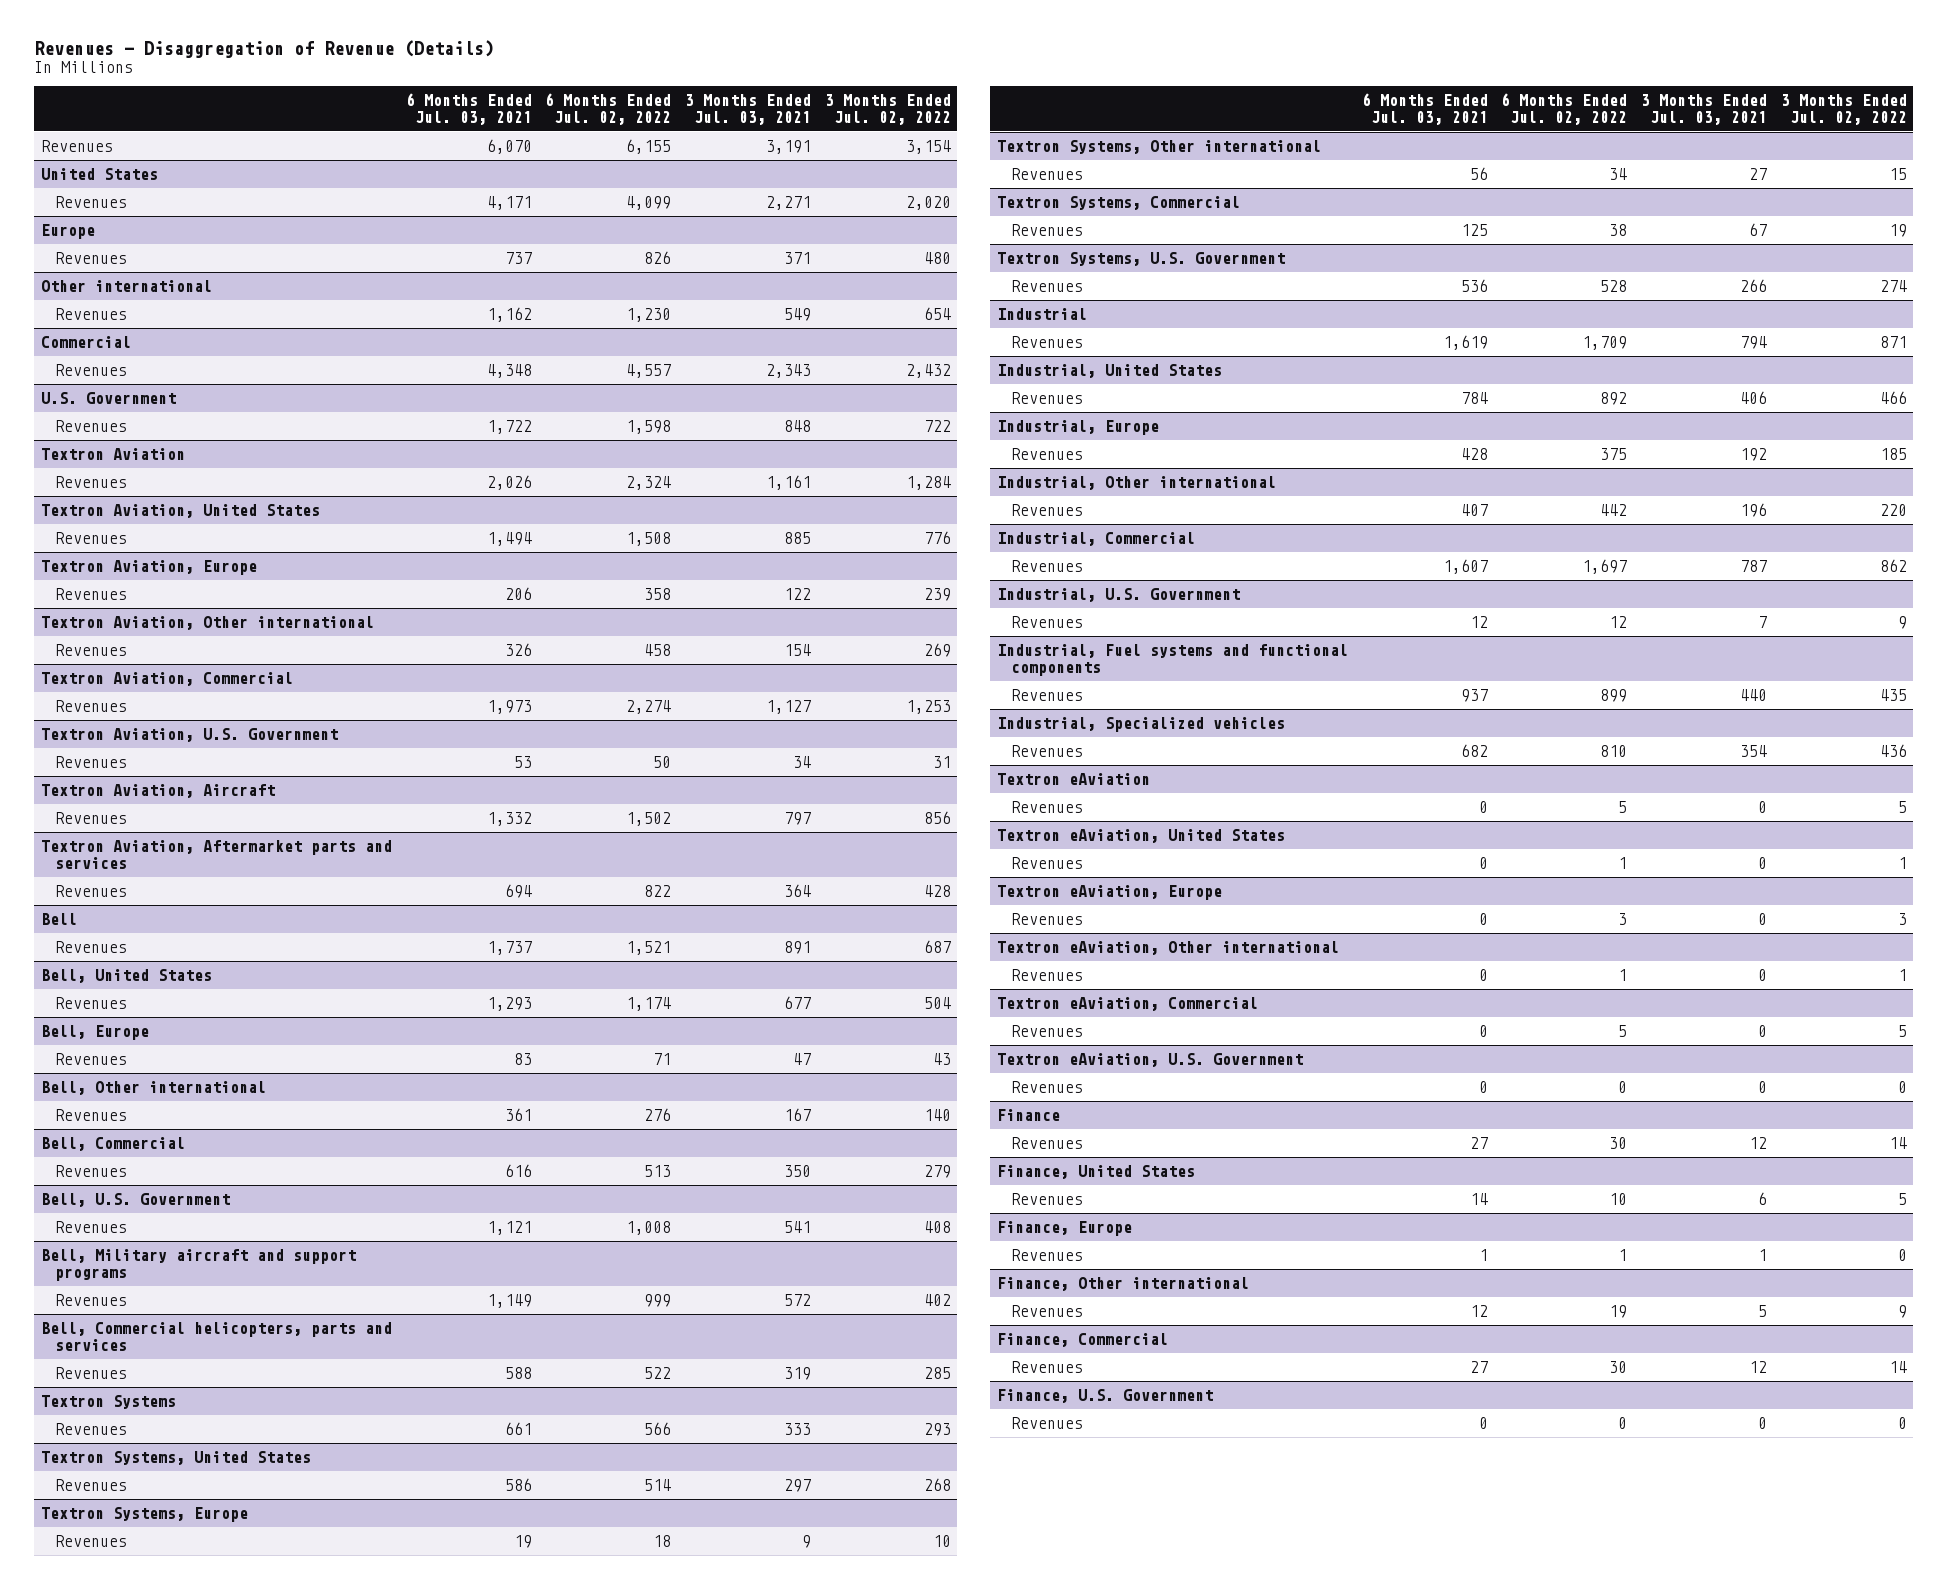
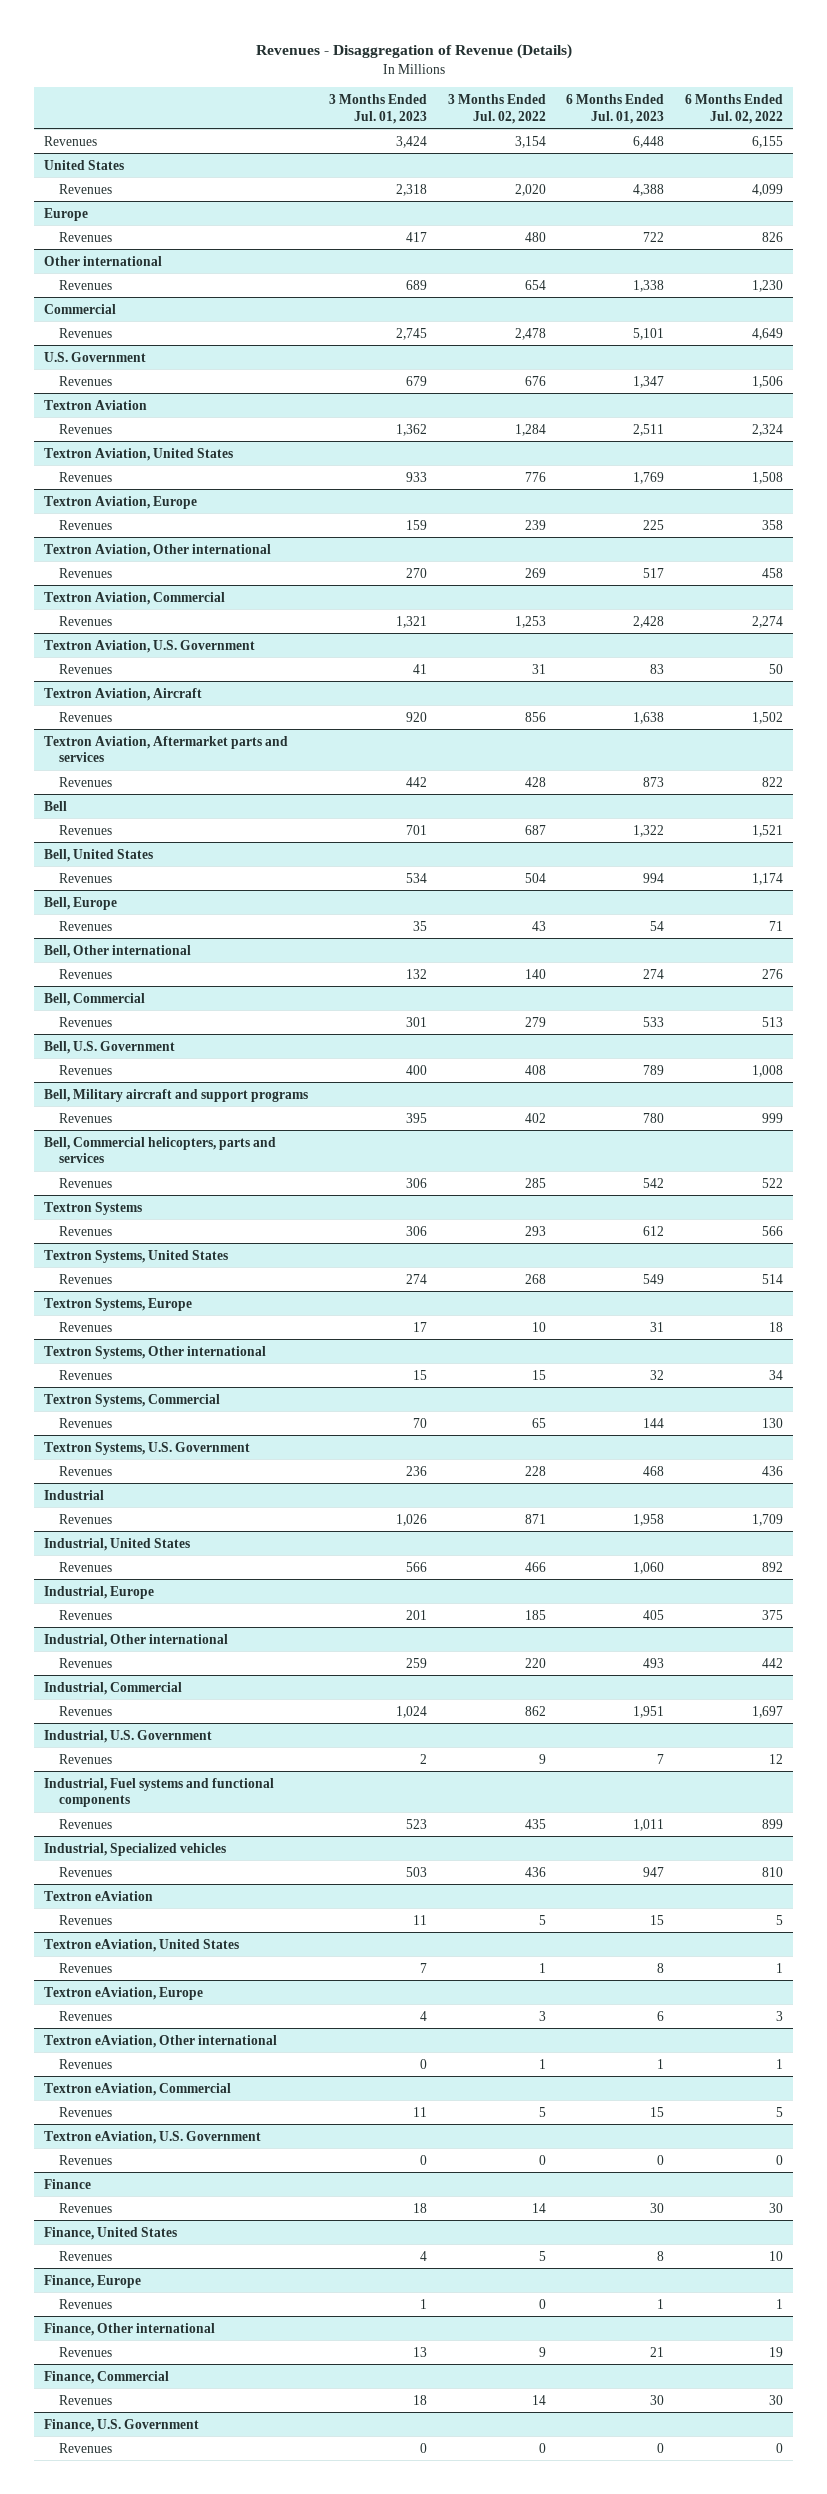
- | 6 Months Ended Jul. 03, 2021 | 6 Months Ended Jul. 02, 2022 | 3 Months Ended Jul. 03, 2021 | 3 Months Ended Jul. 02, 2022
+ | 3 Months Ended Jul. 01, 2023 | 3 Months Ended Jul. 02, 2022 | 6 Months Ended Jul. 01, 2023 | 6 Months Ended Jul. 02, 2022
@ Commercial
- Revenues | 4,348 | 4,557 | 2,343 | 2,432
+ Revenues | 2,745 | 2,478 | 5,101 | 4,649
@ U.S. Government
- Revenues | 1,722 | 1,598 | 848 | 722
+ Revenues | 679 | 676 | 1,347 | 1,506
@ Textron Systems, Commercial
- Revenues | 125 | 38 | 67 | 19
+ Revenues | 70 | 65 | 144 | 130
@ Textron Systems, U.S. Government
- Revenues | 536 | 528 | 266 | 274
+ Revenues | 236 | 228 | 468 | 436

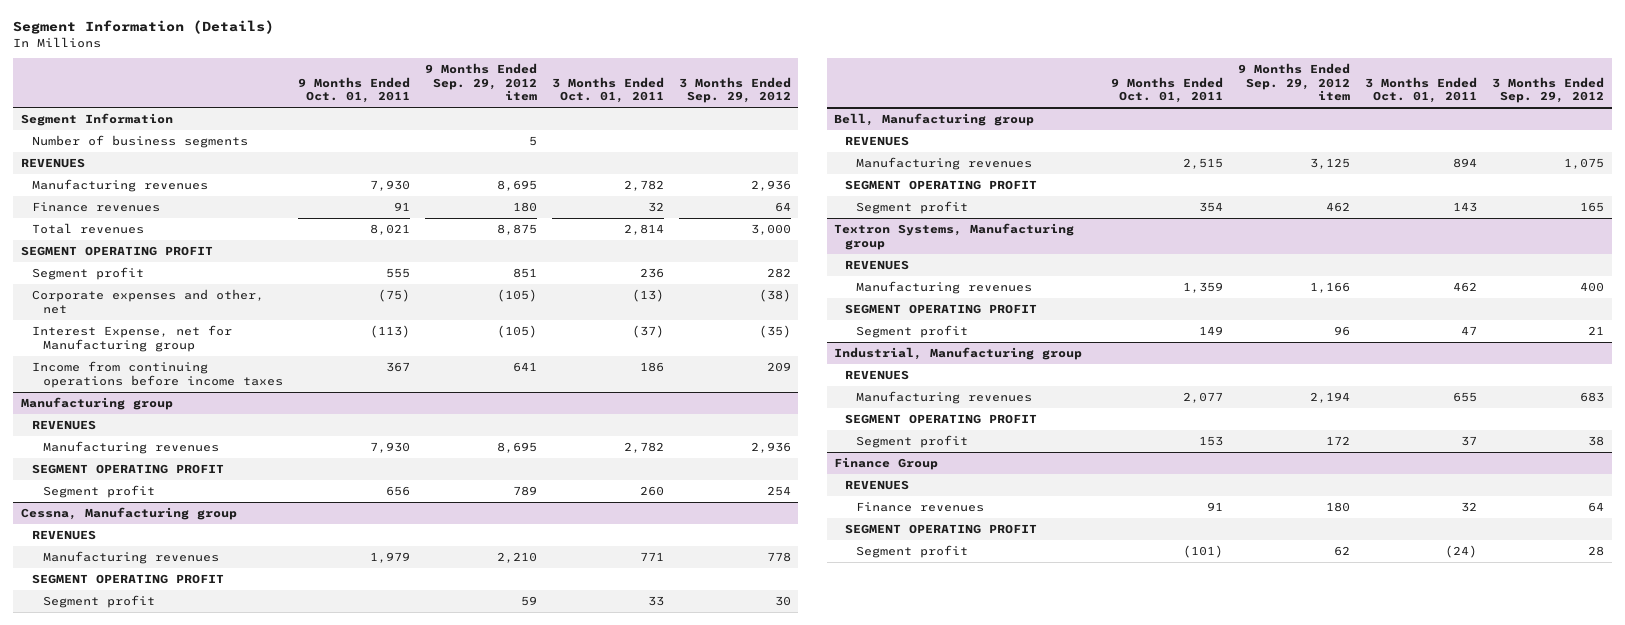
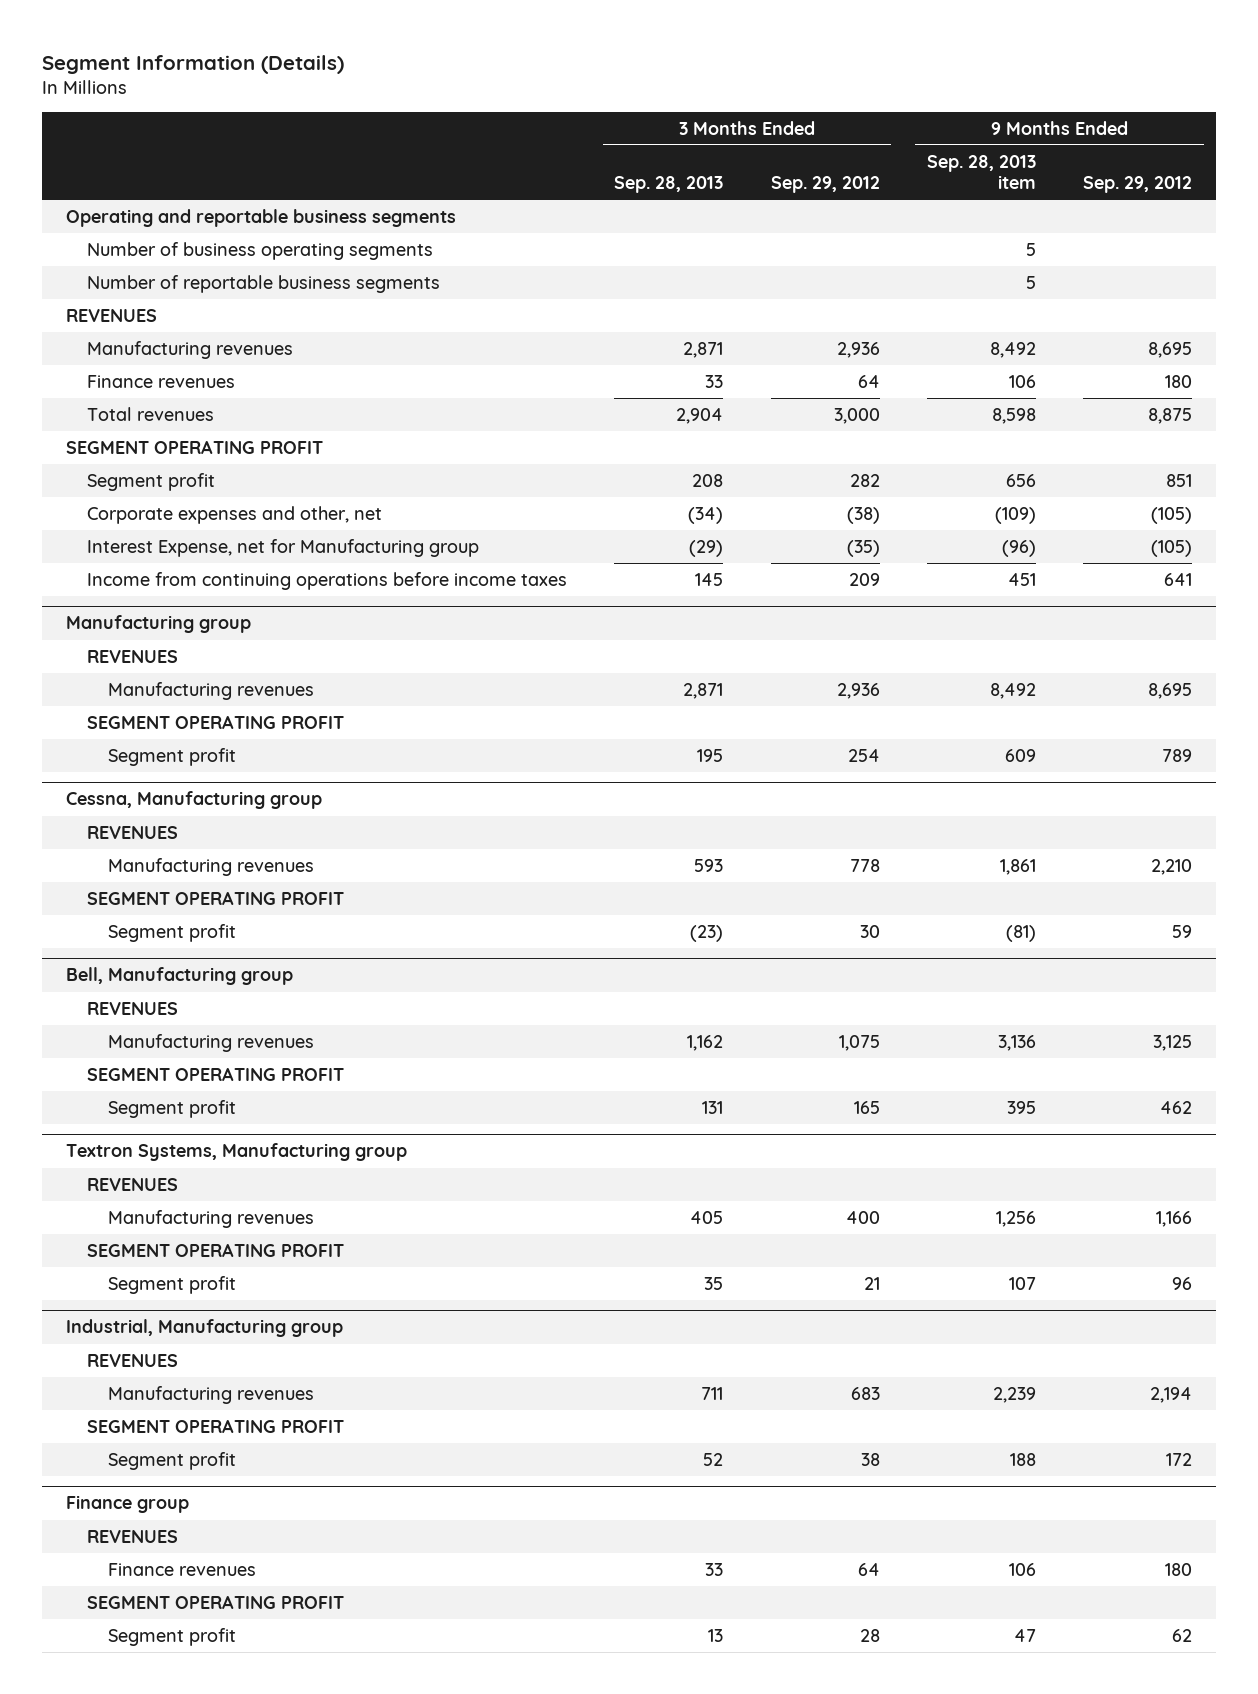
- | 9 Months Ended Oct. 01, 2011 | 9 Months Ended Sep. 29, 2012 item | 3 Months Ended Oct. 01, 2011 | 3 Months Ended Sep. 29, 2012
+ | 3 Months Ended Sep. 28, 2013 | 3 Months Ended Sep. 29, 2012 | 9 Months Ended Sep. 28, 2013 item | 9 Months Ended Sep. 29, 2012
- Segment Information
- Number of business segments | | 5 | |
+ Operating and reportable business segments
+ Number of business operating segments | | | 5 |
+ Number of reportable business segments | | | 5 |
- Finance Group
+ Finance group

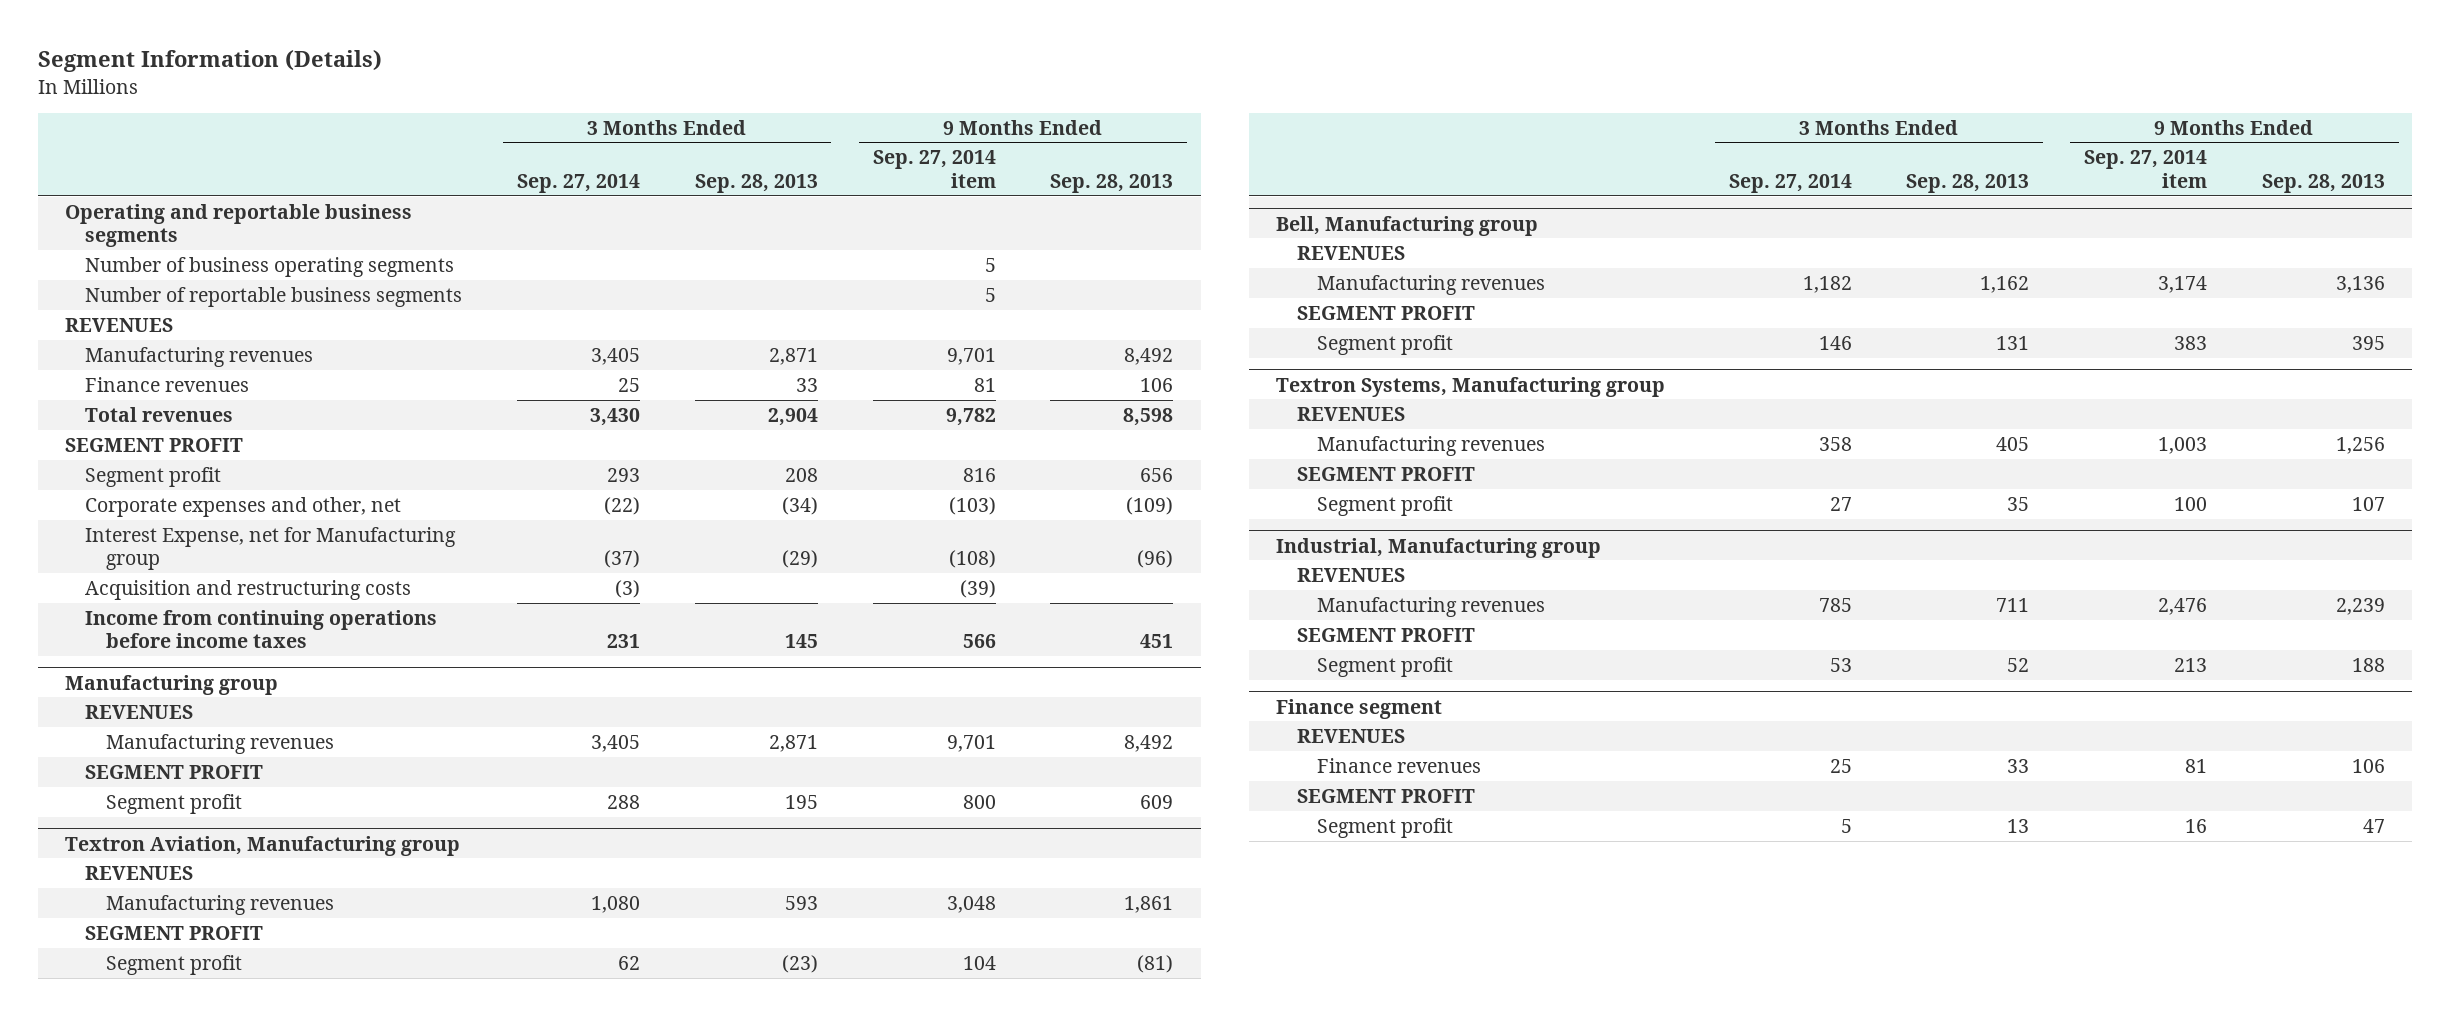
- | 3 Months Ended Sep. 28, 2013 | 3 Months Ended Sep. 29, 2012 | 9 Months Ended Sep. 28, 2013 item | 9 Months Ended Sep. 29, 2012
+ | 3 Months Ended Sep. 27, 2014 | 3 Months Ended Sep. 28, 2013 | 9 Months Ended Sep. 27, 2014 item | 9 Months Ended Sep. 28, 2013
- SEGMENT OPERATING PROFIT
+ SEGMENT PROFIT
+ Acquisition and restructuring costs | (3) | | (39) |
@ Manufacturing group
- SEGMENT OPERATING PROFIT
+ SEGMENT PROFIT
- Cessna, Manufacturing group
+ Textron Aviation, Manufacturing group
- SEGMENT OPERATING PROFIT
+ SEGMENT PROFIT
@ Bell, Manufacturing group
- SEGMENT OPERATING PROFIT
+ SEGMENT PROFIT
@ Textron Systems, Manufacturing group
- SEGMENT OPERATING PROFIT
+ SEGMENT PROFIT
@ Industrial, Manufacturing group
- SEGMENT OPERATING PROFIT
+ SEGMENT PROFIT
- Finance group
+ Finance segment
- SEGMENT OPERATING PROFIT
+ SEGMENT PROFIT

